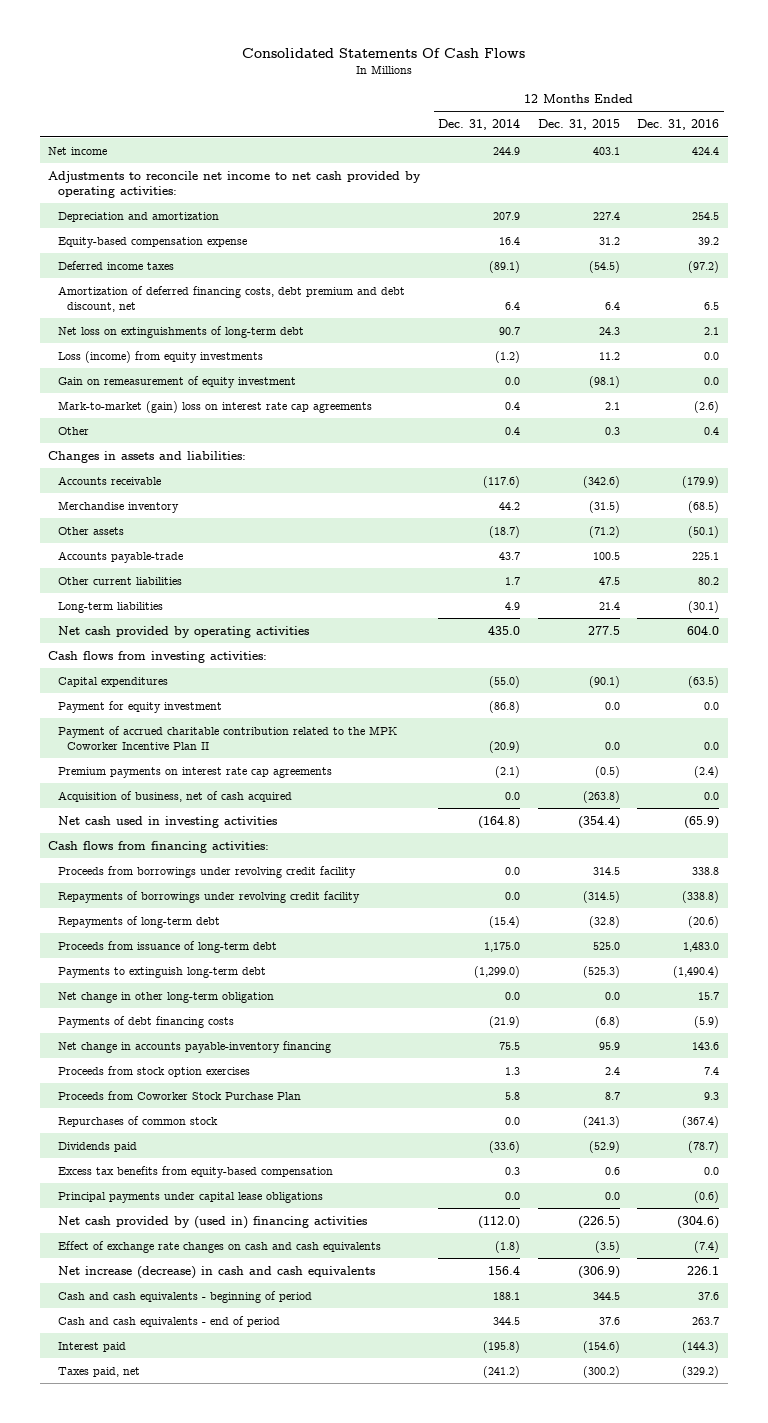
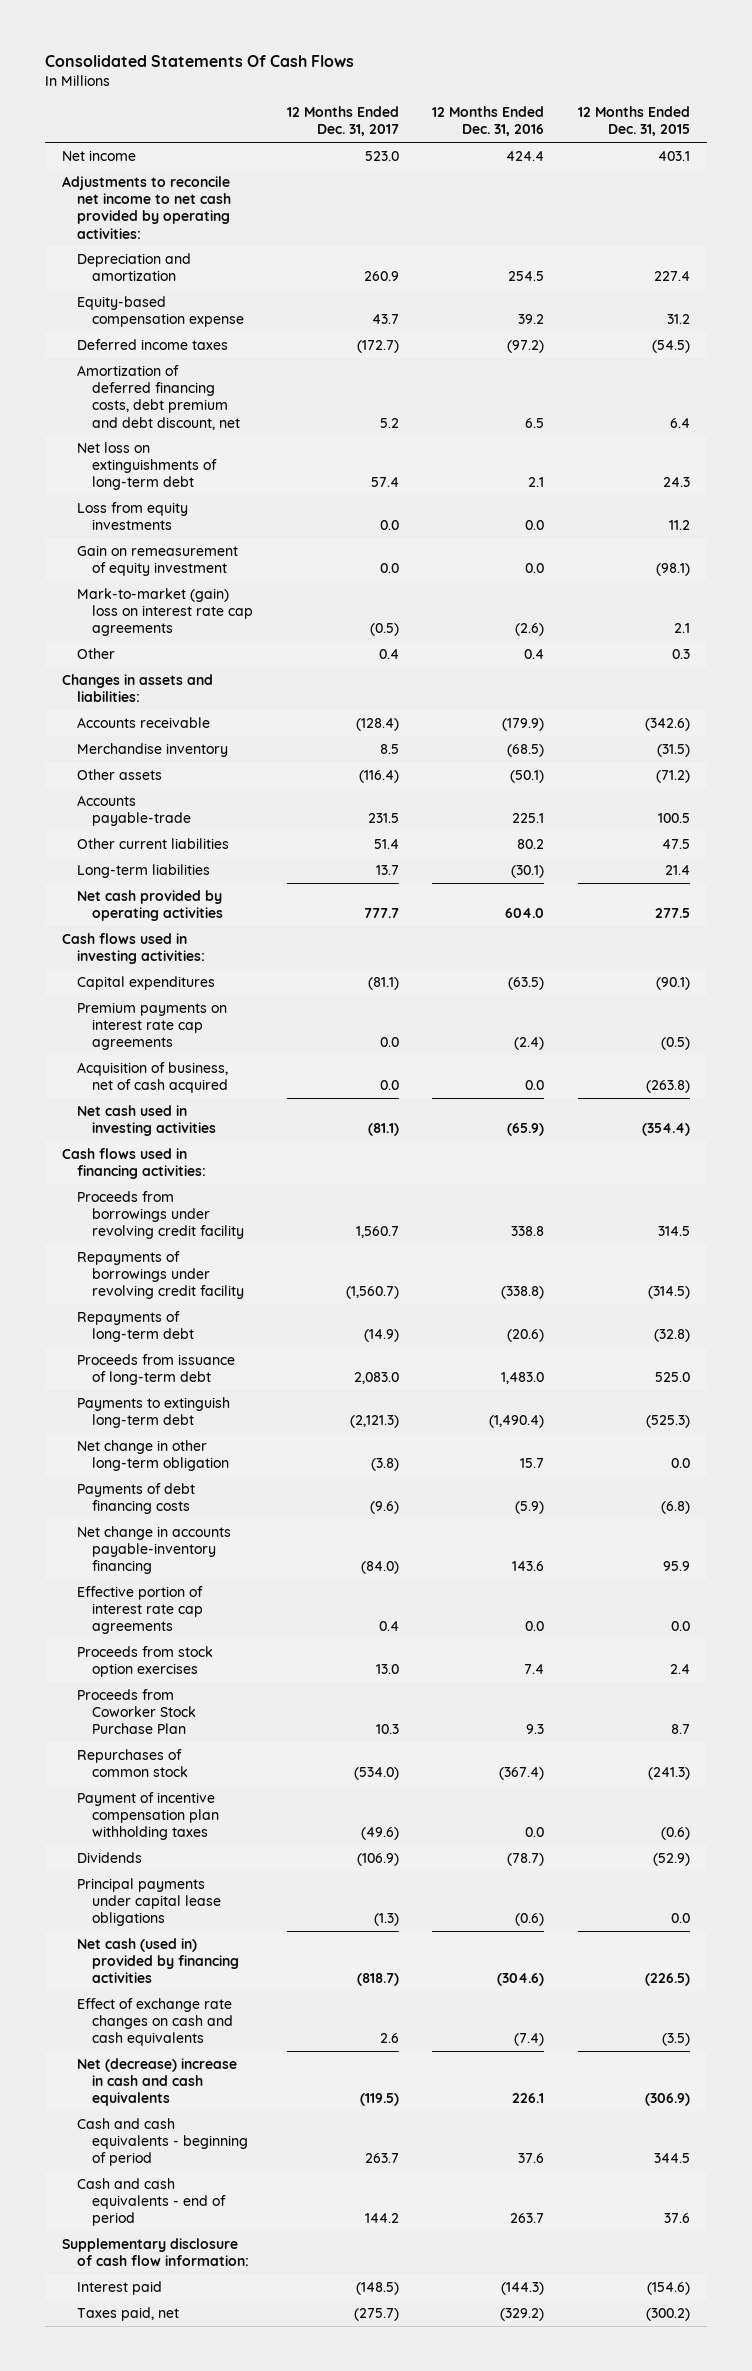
- | 12 Months Ended Dec. 31, 2014 | 12 Months Ended Dec. 31, 2015 | 12 Months Ended Dec. 31, 2016
+ | 12 Months Ended Dec. 31, 2017 | 12 Months Ended Dec. 31, 2016 | 12 Months Ended Dec. 31, 2015
- Loss (income) from equity investments | (1.2) | 11.2 | 0.0
+ Loss from equity investments | 0.0 | 0.0 | 11.2
- Cash flows from investing activities:
+ Cash flows used in investing activities:
- Payment for equity investment | (86.8) | 0.0 | 0.0
- Payment of accrued charitable contribution related to the MPK Coworker Incentive Plan II | (20.9) | 0.0 | 0.0
- Cash flows from financing activities:
+ Cash flows used in financing activities:
+ Effective portion of interest rate cap agreements | 0.4 | 0.0 | 0.0
- Dividends paid | (33.6) | (52.9) | (78.7)
- Excess tax benefits from equity-based compensation | 0.3 | 0.6 | 0.0
+ Payment of incentive compensation plan withholding taxes | (49.6) | 0.0 | (0.6)
+ Dividends | (106.9) | (78.7) | (52.9)
- Net cash provided by (used in) financing activities | (112.0) | (226.5) | (304.6)
+ Net cash (used in) provided by financing activities | (818.7) | (304.6) | (226.5)
- Net increase (decrease) in cash and cash equivalents | 156.4 | (306.9) | 226.1
+ Net (decrease) increase in cash and cash equivalents | (119.5) | 226.1 | (306.9)
+ Supplementary disclosure of cash flow information:

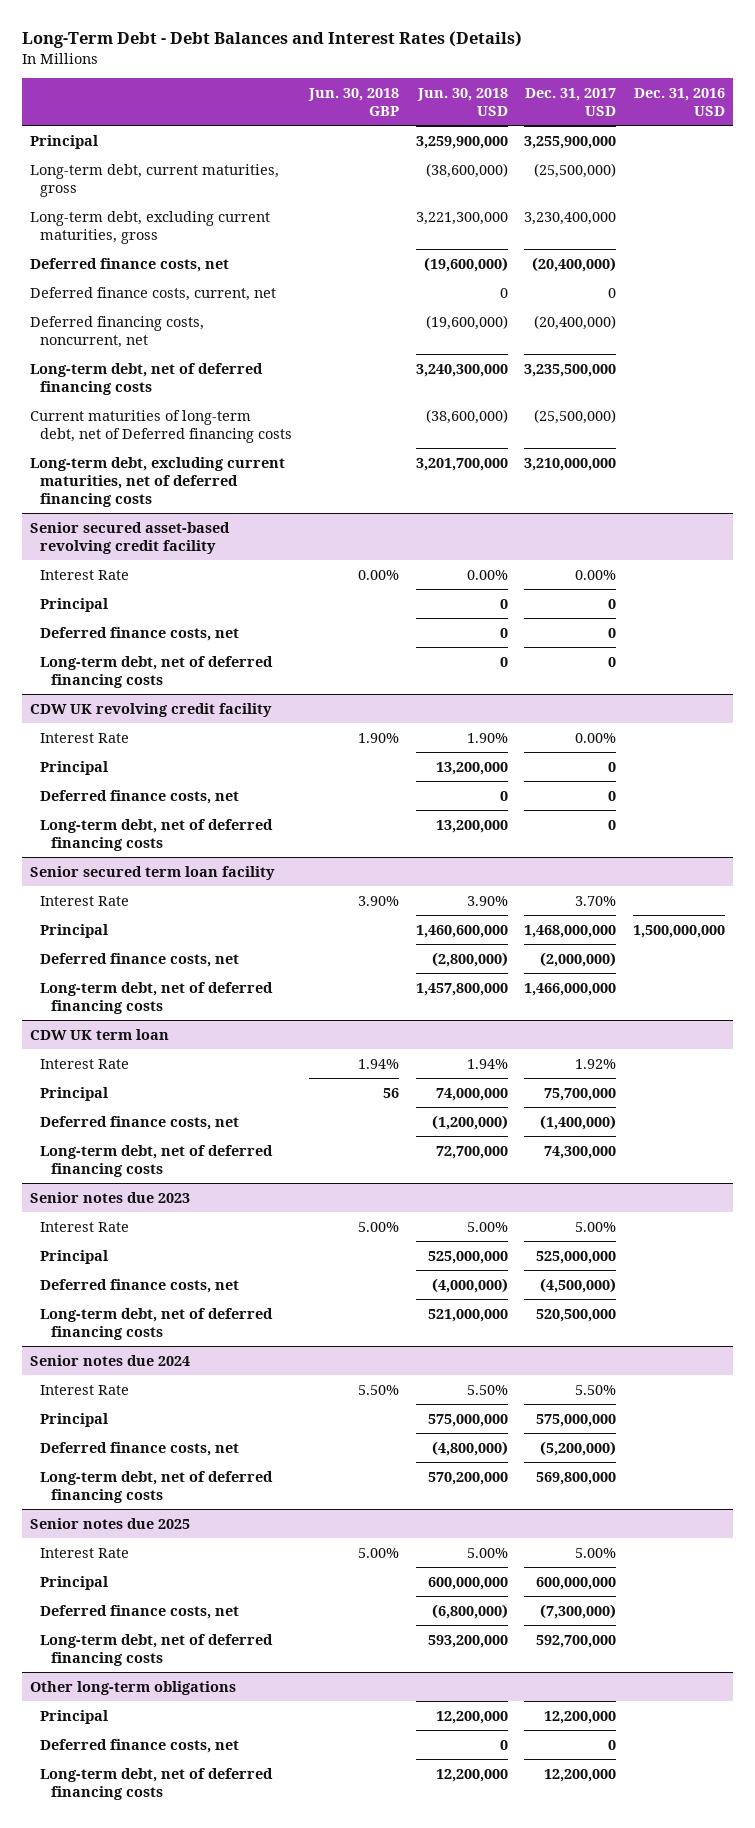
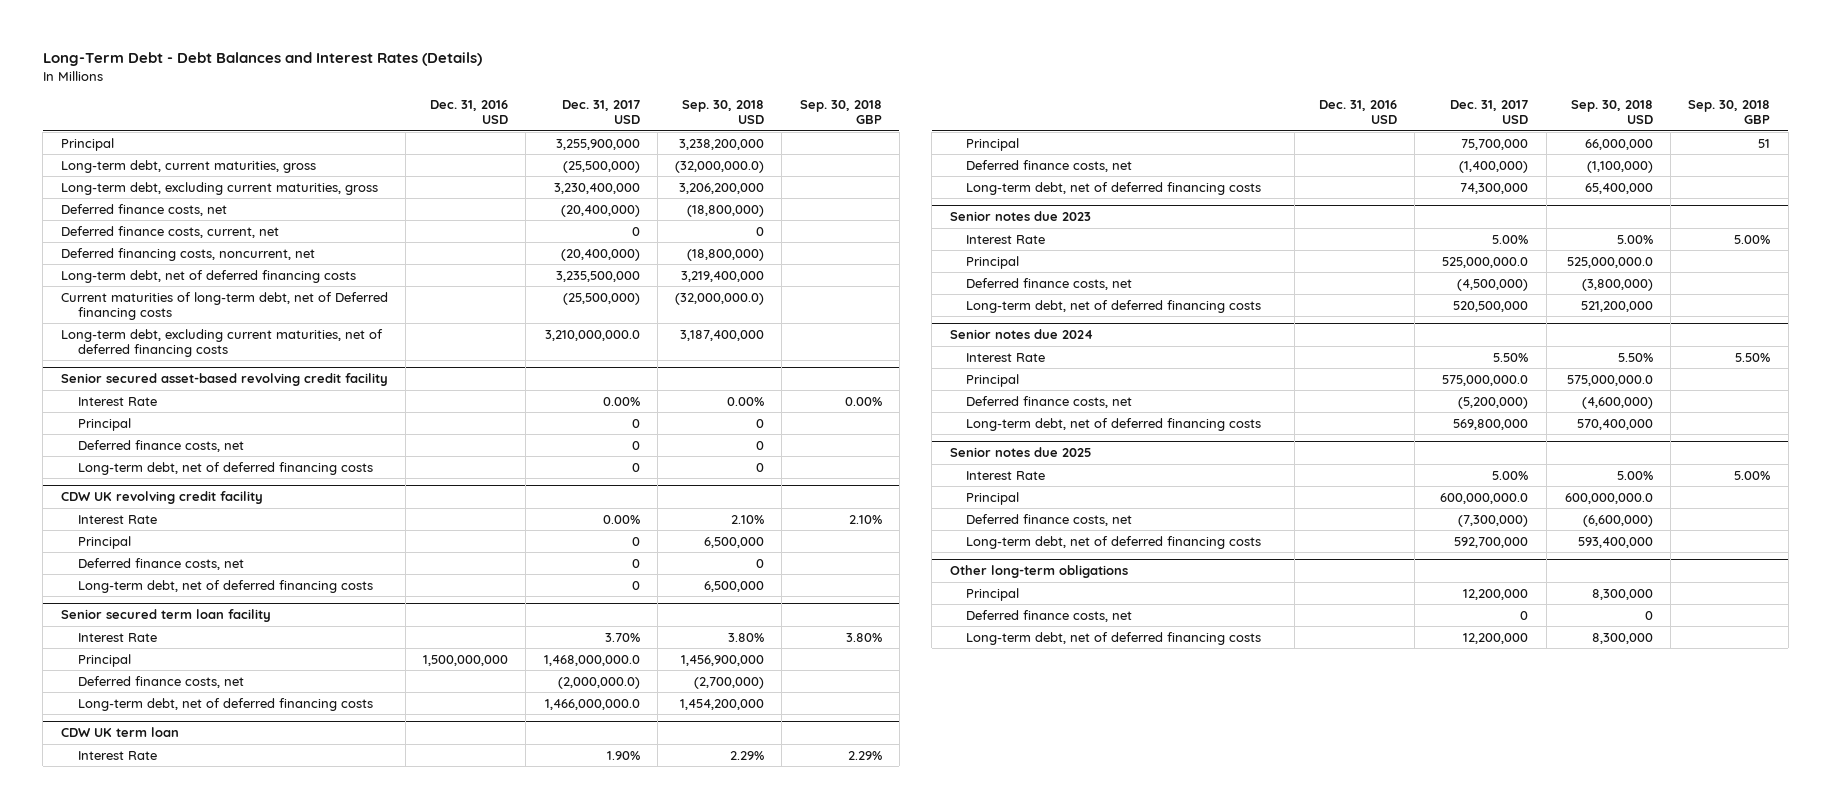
- | Jun. 30, 2018 GBP | Jun. 30, 2018 USD | Dec. 31, 2017 USD | Dec. 31, 2016 USD
+ | Dec. 31, 2016 USD | Dec. 31, 2017 USD | Sep. 30, 2018 USD | Sep. 30, 2018 GBP
- Long-term debt, excluding current maturities, net of deferred financing costs | | 3,201,700,000 | 3,210,000,000 |
+ Long-term debt, excluding current maturities, net of deferred financing costs | | 3,210,000,000.0 | 3,187,400,000 |
@ Senior secured term loan facility
- Principal | | 1,460,600,000 | 1,468,000,000 | 1,500,000,000
- Deferred finance costs, net | | (2,800,000) | (2,000,000) |
- Long-term debt, net of deferred financing costs | | 1,457,800,000 | 1,466,000,000 |
+ Principal | 1,500,000,000 | 1,468,000,000.0 | 1,456,900,000 |
+ Deferred finance costs, net | | (2,000,000.0) | (2,700,000) |
+ Long-term debt, net of deferred financing costs | | 1,466,000,000.0 | 1,454,200,000 |
@ CDW UK term loan
- Interest Rate | 1.94% | 1.94% | 1.92% |
+ Interest Rate | | 1.90% | 2.29% | 2.29%
@ Senior notes due 2023
- Principal | | 525,000,000 | 525,000,000 |
+ Principal | | 525,000,000.0 | 525,000,000.0 |
@ Senior notes due 2024
- Principal | | 575,000,000 | 575,000,000 |
+ Principal | | 575,000,000.0 | 575,000,000.0 |
@ Senior notes due 2025
- Principal | | 600,000,000 | 600,000,000 |
+ Principal | | 600,000,000.0 | 600,000,000.0 |

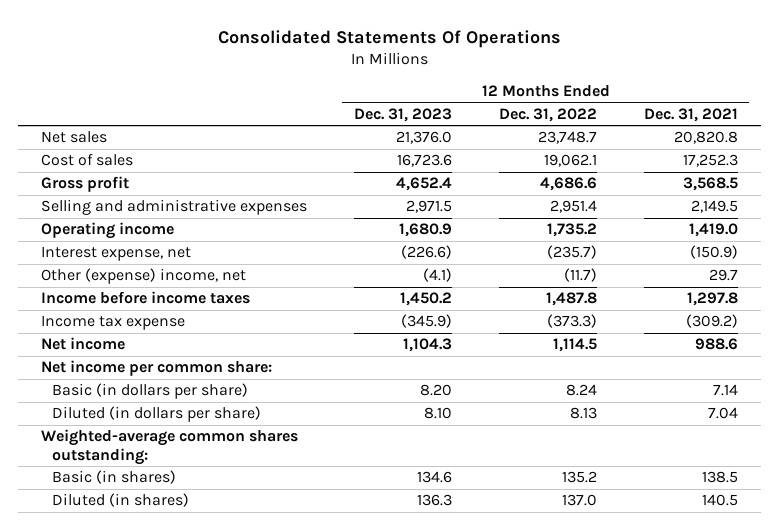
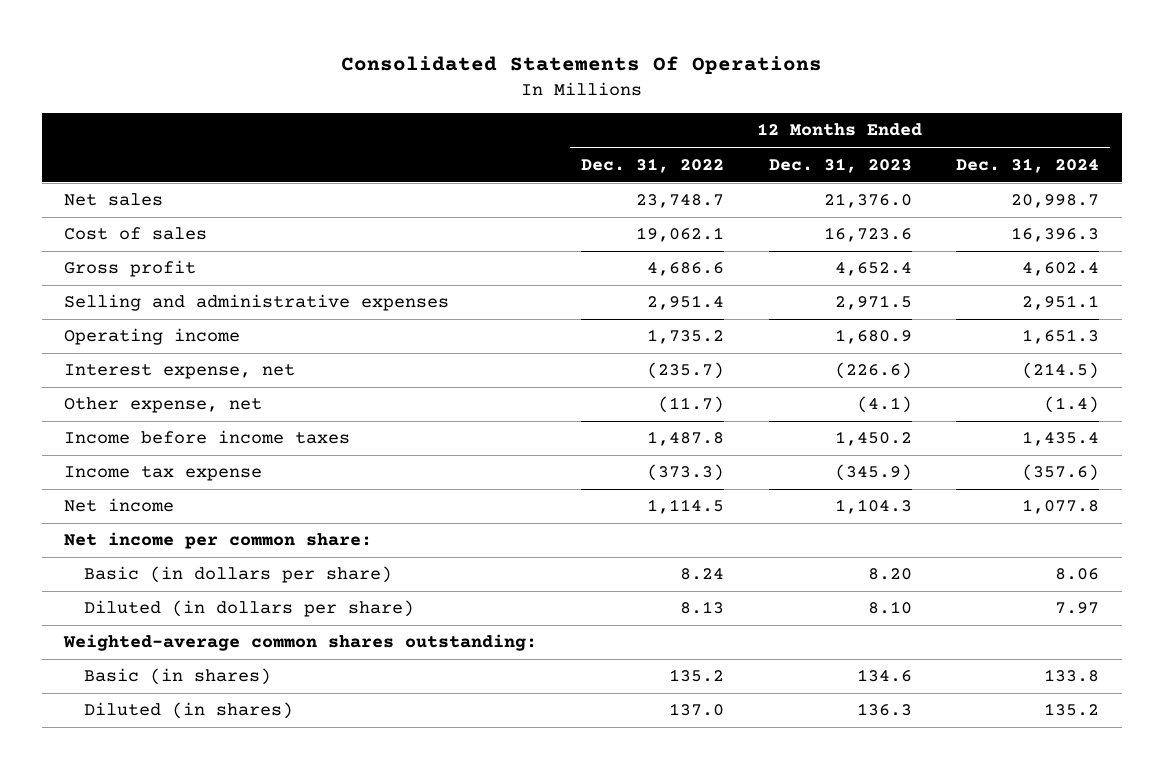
- | 12 Months Ended Dec. 31, 2023 | 12 Months Ended Dec. 31, 2022 | 12 Months Ended Dec. 31, 2021
+ | 12 Months Ended Dec. 31, 2022 | 12 Months Ended Dec. 31, 2023 | 12 Months Ended Dec. 31, 2024
- Other (expense) income, net | (4.1) | (11.7) | 29.7
+ Other expense, net | (11.7) | (4.1) | (1.4)

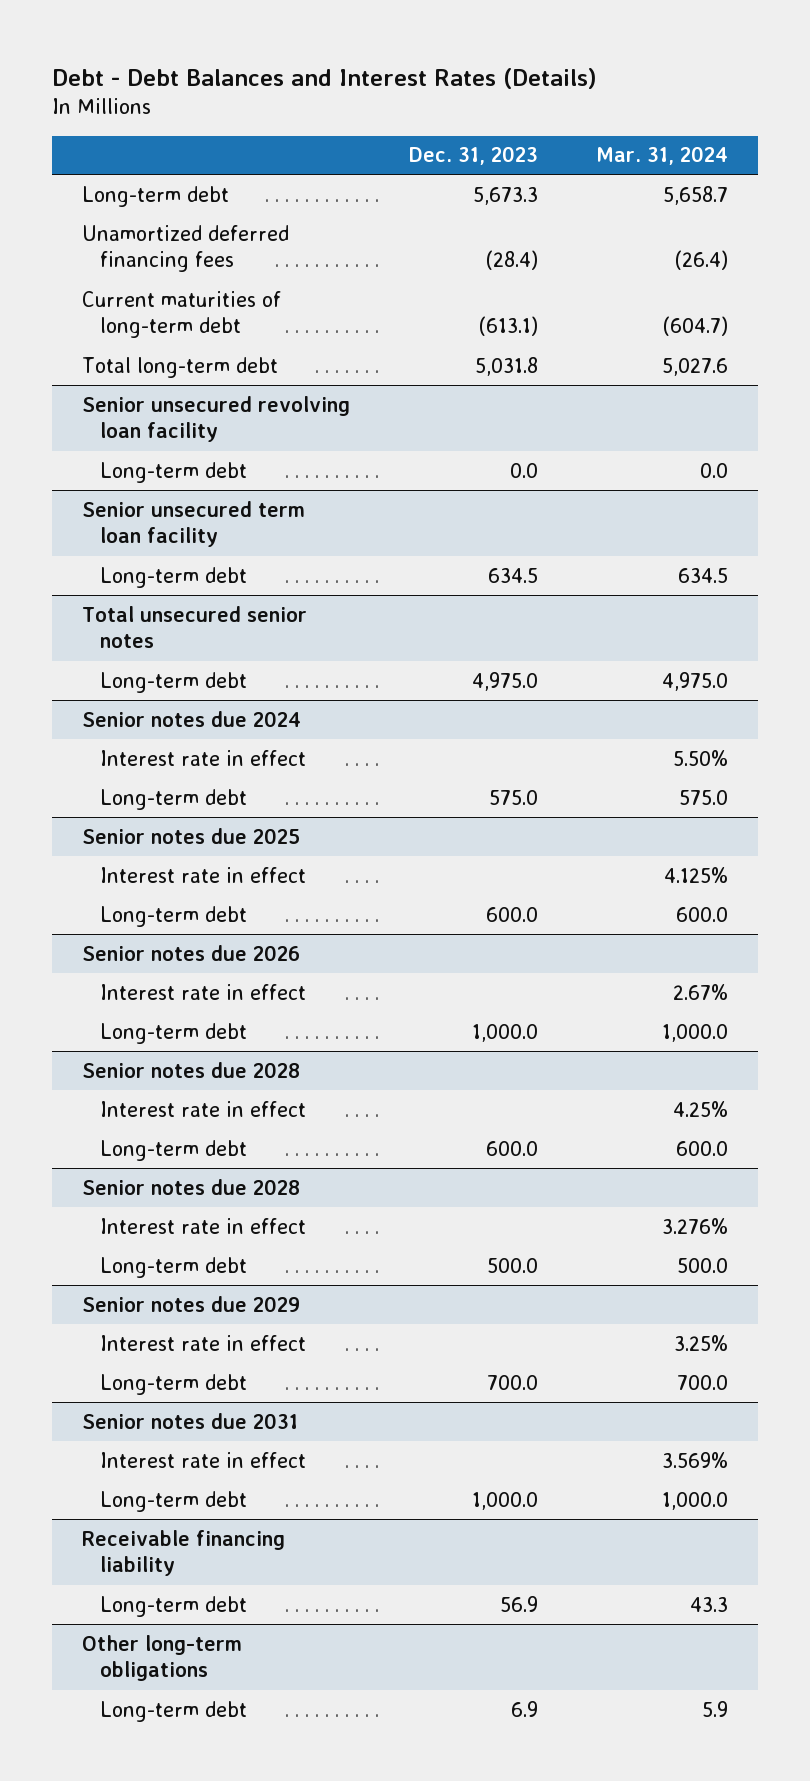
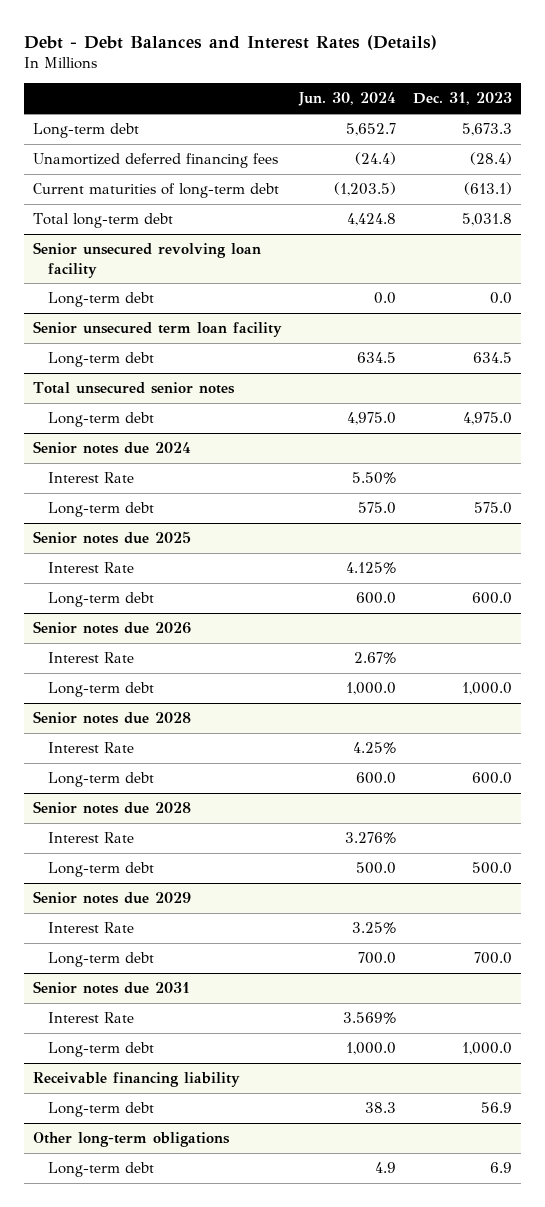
- | Dec. 31, 2023 | Mar. 31, 2024
+ | Jun. 30, 2024 | Dec. 31, 2023
@ Senior notes due 2024
- Interest rate in effect | | 5.50%
+ Interest Rate | 5.50% |
@ Senior notes due 2025
- Interest rate in effect | | 4.125%
+ Interest Rate | 4.125% |
@ Senior notes due 2026
- Interest rate in effect | | 2.67%
+ Interest Rate | 2.67% |
@ Senior notes due 2028
- Interest rate in effect | | 4.25%
+ Interest Rate | 4.25% |
- Interest rate in effect | | 3.276%
+ Interest Rate | 3.276% |
@ Senior notes due 2029
- Interest rate in effect | | 3.25%
+ Interest Rate | 3.25% |
@ Senior notes due 2031
- Interest rate in effect | | 3.569%
+ Interest Rate | 3.569% |

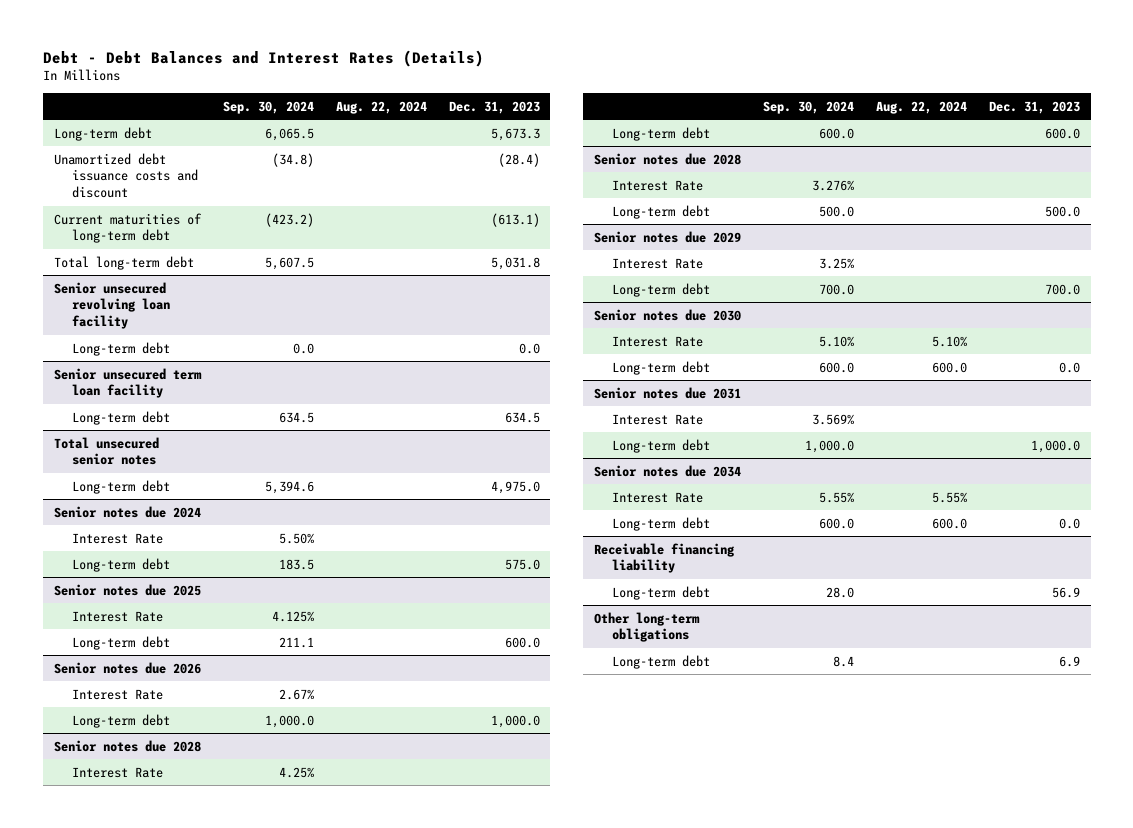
- | Jun. 30, 2024 | Dec. 31, 2023
+ | Sep. 30, 2024 | Aug. 22, 2024 | Dec. 31, 2023
- Unamortized deferred financing fees | (24.4) | (28.4)
+ Unamortized debt issuance costs and discount | (34.8) | | (28.4)
+ Senior notes due 2030
+ Interest Rate | 5.10% | 5.10% |
+ Long-term debt | 600.0 | 600.0 | 0.0
+ Senior notes due 2034
+ Interest Rate | 5.55% | 5.55% |
+ Long-term debt | 600.0 | 600.0 | 0.0

